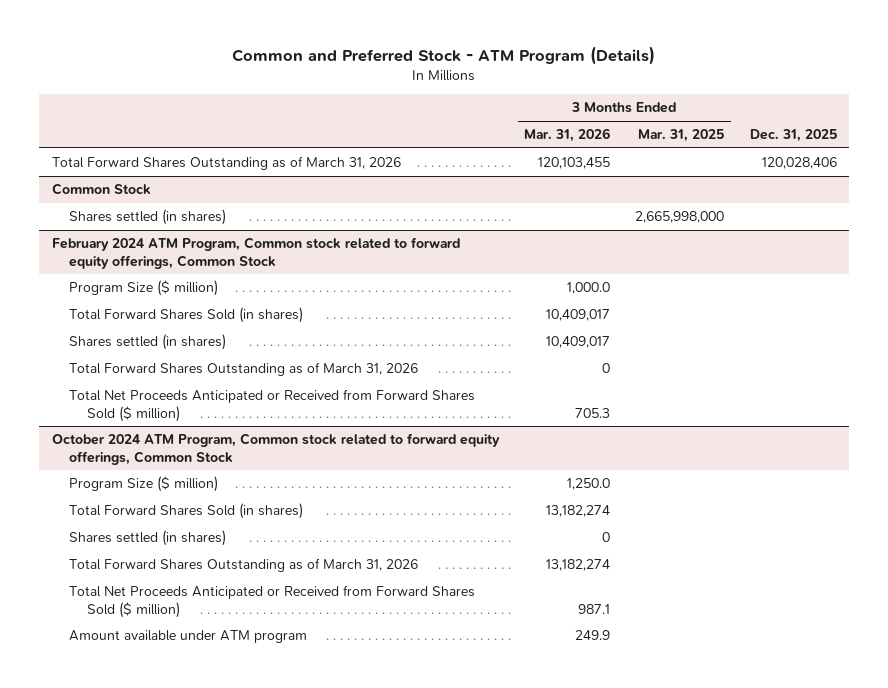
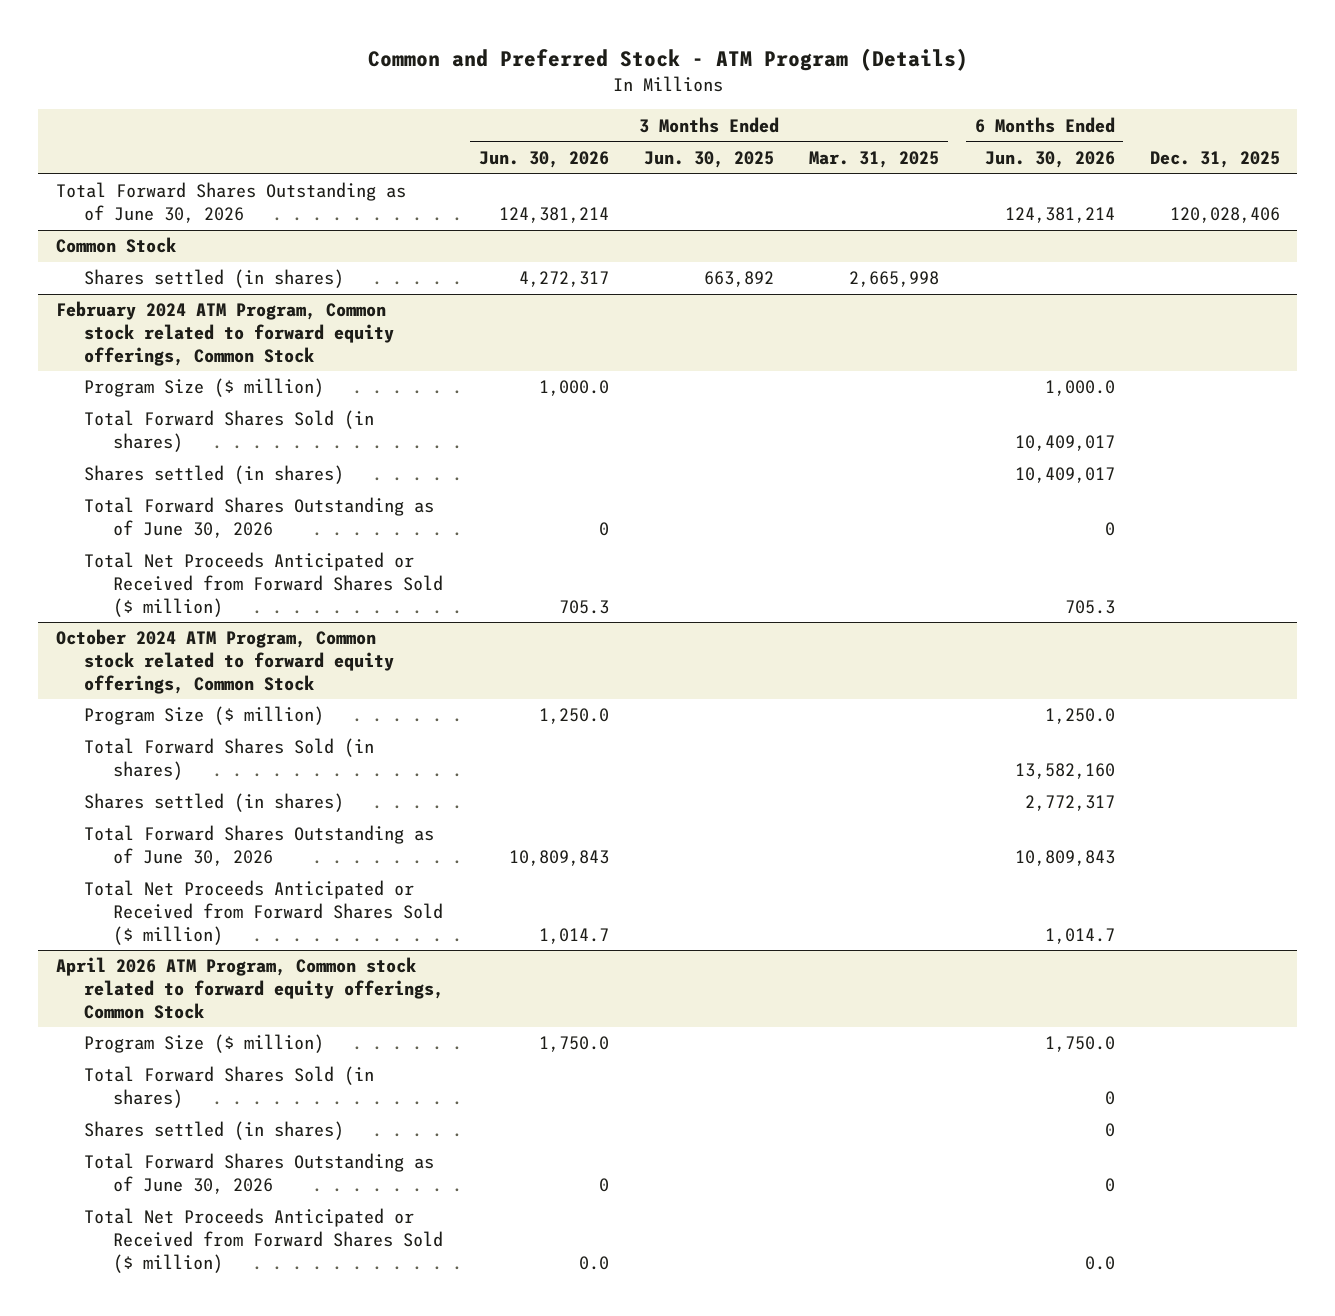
- | 3 Months Ended Mar. 31, 2026 | 3 Months Ended Mar. 31, 2025 | Dec. 31, 2025
+ | 3 Months Ended Jun. 30, 2026 | 3 Months Ended Jun. 30, 2025 | 3 Months Ended Mar. 31, 2025 | 6 Months Ended Jun. 30, 2026 | Dec. 31, 2025
- Total Forward Shares Outstanding as of March 31, 2026 | 120,103,455 | | 120,028,406
+ Total Forward Shares Outstanding as of June 30, 2026 | 124,381,214 | | | 124,381,214 | 120,028,406
@ Common Stock
- Shares settled (in shares) | | 2,665,998,000 |
+ Shares settled (in shares) | 4,272,317 | 663,892 | 2,665,998 | |
@ February 2024 ATM Program, Common stock related to forward equity offerings, Common Stock
- Total Forward Shares Outstanding as of March 31, 2026 | 0 | |
+ Total Forward Shares Outstanding as of June 30, 2026 | 0 | | | 0 |
@ October 2024 ATM Program, Common stock related to forward equity offerings, Common Stock
- Total Forward Shares Outstanding as of March 31, 2026 | 13,182,274 | |
+ Total Forward Shares Outstanding as of June 30, 2026 | 10,809,843 | | | 10,809,843 |
- Amount available under ATM program | 249.9 | |
+ April 2026 ATM Program, Common stock related to forward equity offerings, Common Stock
+ Program Size ($ million) | 1,750.0 | | | 1,750.0 |
+ Total Forward Shares Sold (in shares) | | | | 0 |
+ Shares settled (in shares) | | | | 0 |
+ Total Forward Shares Outstanding as of June 30, 2026 | 0 | | | 0 |
+ Total Net Proceeds Anticipated or Received from Forward Shares Sold ($ million) | 0.0 | | | 0.0 |

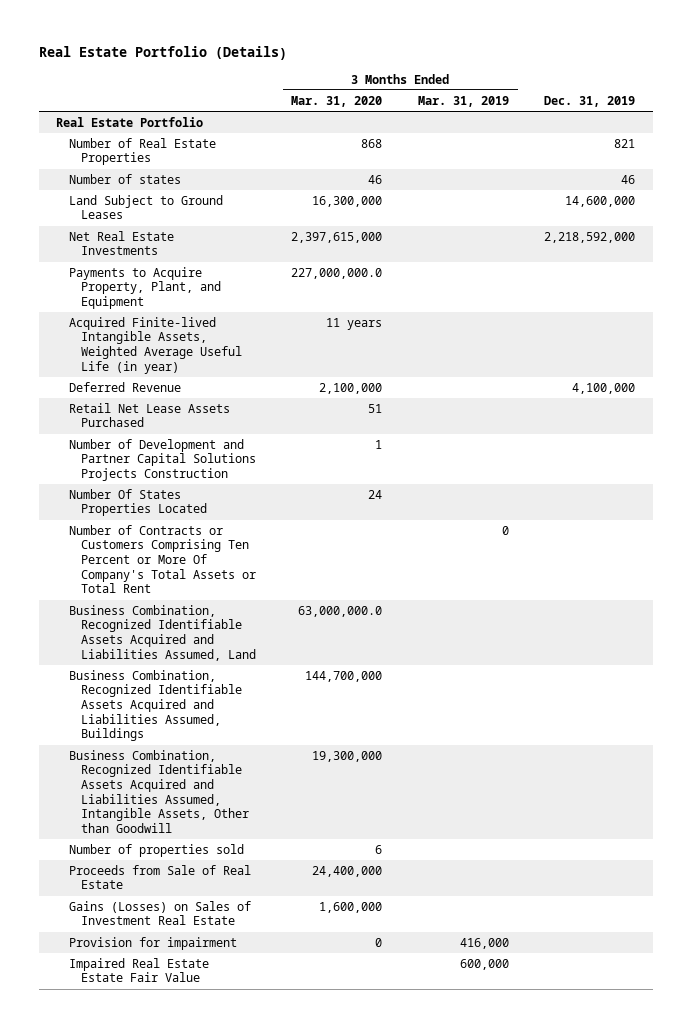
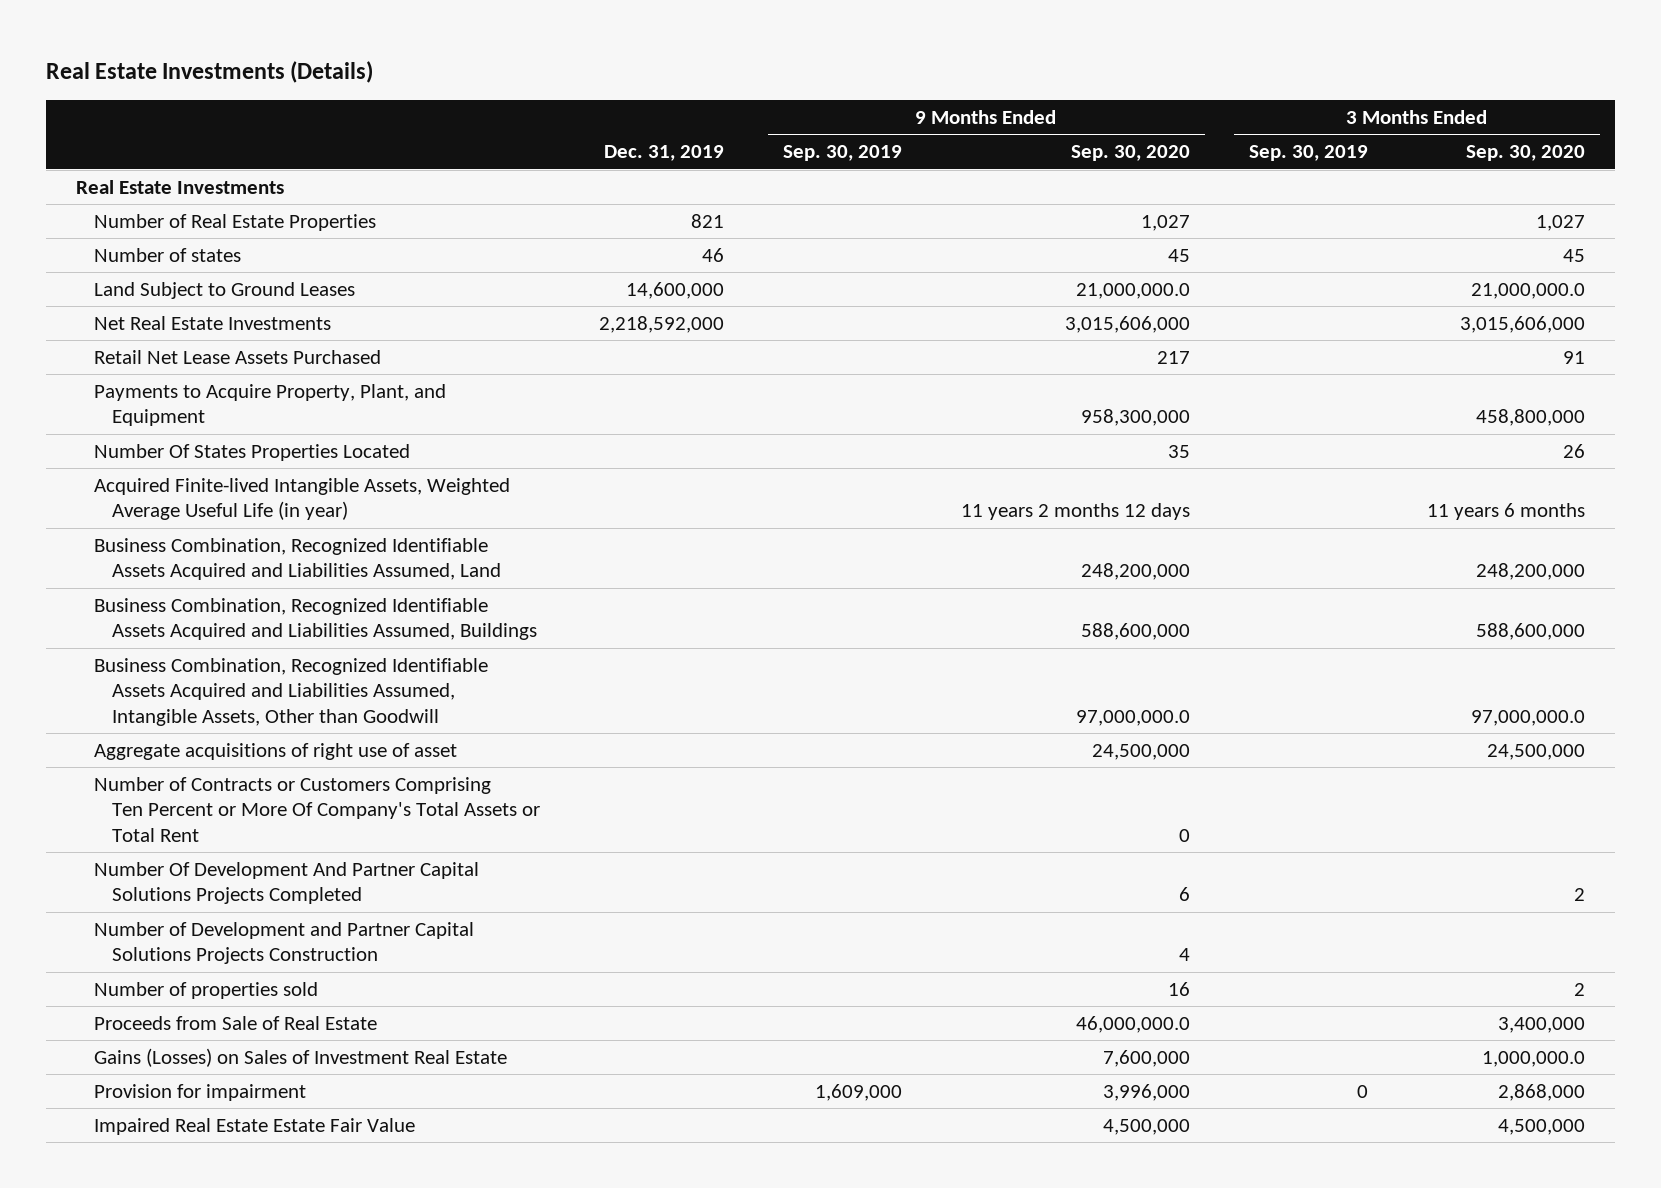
- Real Estate Portfolio (Details)
+ Real Estate Investments (Details)
- | 3 Months Ended Mar. 31, 2020 | 3 Months Ended Mar. 31, 2019 | Dec. 31, 2019
+ | Dec. 31, 2019 | 9 Months Ended Sep. 30, 2019 | 9 Months Ended Sep. 30, 2020 | 3 Months Ended Sep. 30, 2019 | 3 Months Ended Sep. 30, 2020
- Real Estate Portfolio
+ Real Estate Investments
- Deferred Revenue | 2,100,000 | | 4,100,000
moved down: Payments to Acquire Property, Plant, and Equipment | | | 958,300,000 | | 458,800,000
moved down: Acquired Finite-lived Intangible Assets, Weighted Average Useful Life (in year) | | | 11 years 2 months 12 days | | 11 years 6 months
+ Aggregate acquisitions of right use of asset | | | 24,500,000 | | 24,500,000
moved down: Number of Contracts or Customers Comprising Ten Percent or More Of Company's Total Assets or Total Rent | | | 0 | |
+ Number Of Development And Partner Capital Solutions Projects Completed | | | 6 | | 2
moved down: Number of Development and Partner Capital Solutions Projects Construction | | | 4 | |

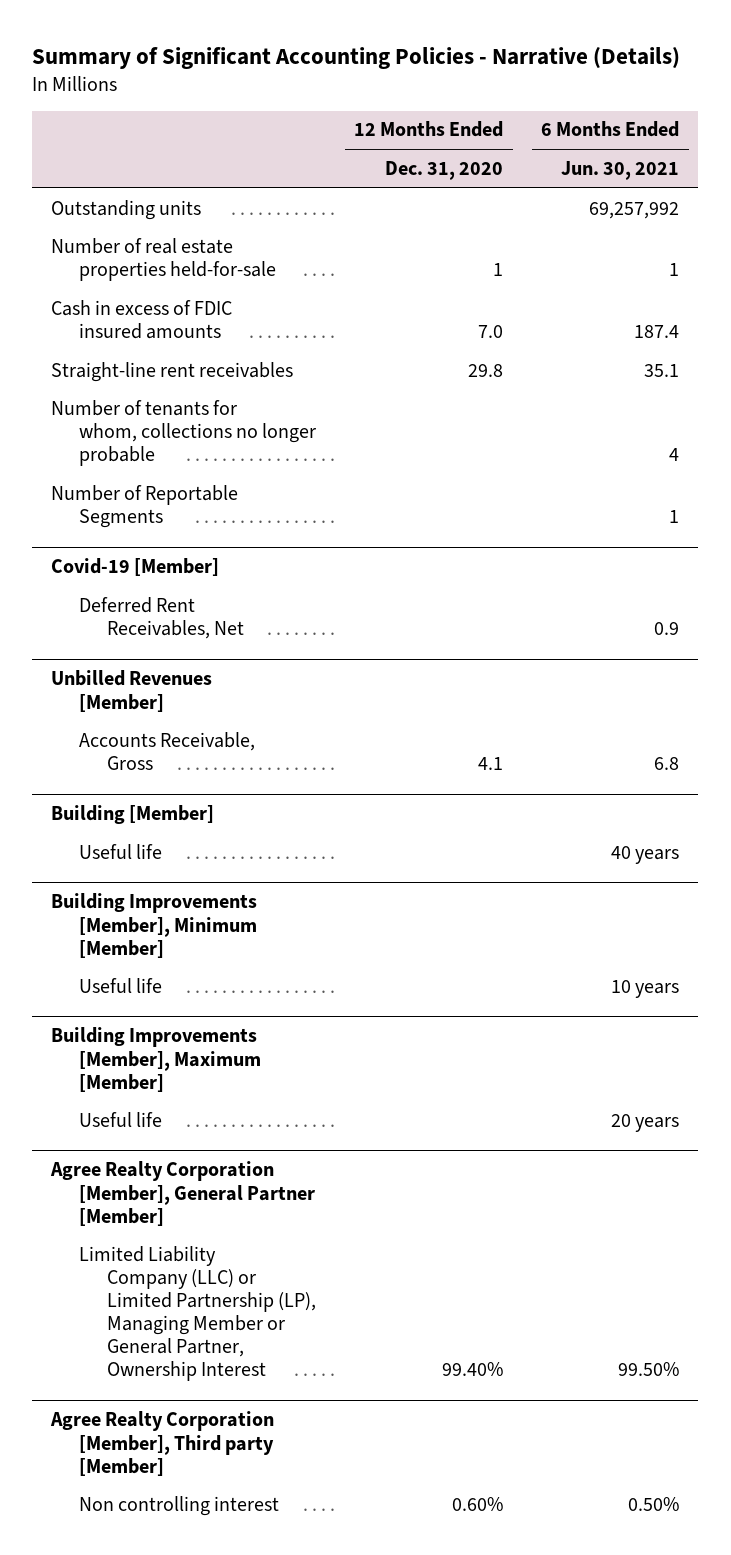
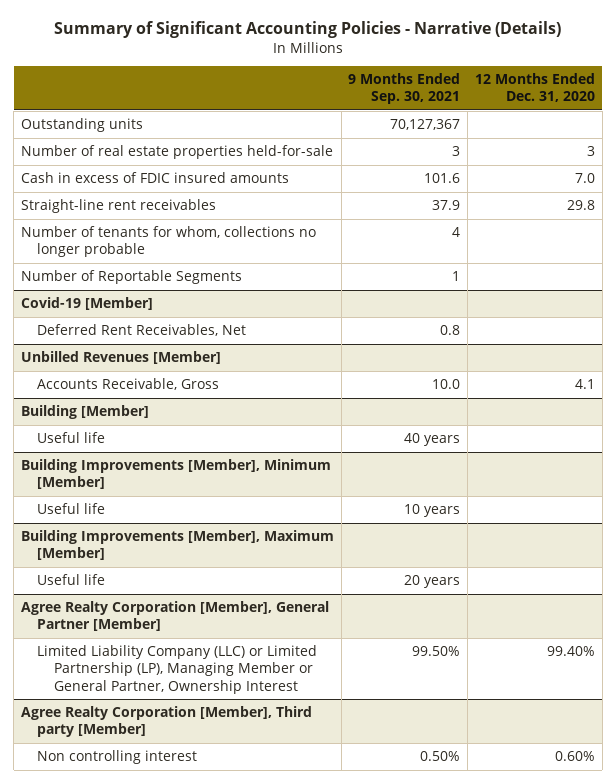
- | 12 Months Ended Dec. 31, 2020 | 6 Months Ended Jun. 30, 2021
+ | 9 Months Ended Sep. 30, 2021 | 12 Months Ended Dec. 31, 2020
- Number of real estate properties held-for-sale | 1 | 1
+ Number of real estate properties held-for-sale | 3 | 3

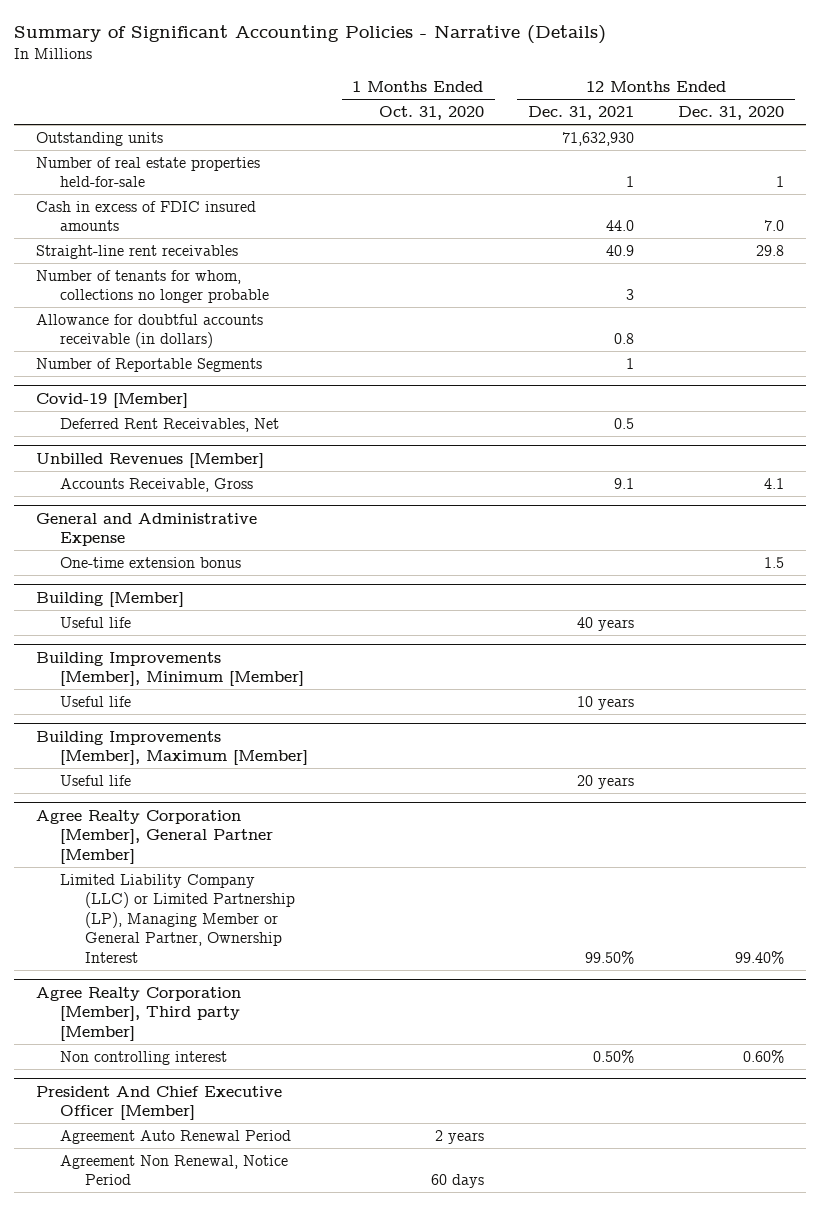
- | 9 Months Ended Sep. 30, 2021 | 12 Months Ended Dec. 31, 2020
+ | 1 Months Ended Oct. 31, 2020 | 12 Months Ended Dec. 31, 2021 | 12 Months Ended Dec. 31, 2020
- Number of real estate properties held-for-sale | 3 | 3
+ Number of real estate properties held-for-sale | | 1 | 1
+ Allowance for doubtful accounts receivable (in dollars) | | 0.8 |
+ General and Administrative Expense
+ One-time extension bonus | | | 1.5
+ President And Chief Executive Officer [Member]
+ Agreement Auto Renewal Period | 2 years | |
+ Agreement Non Renewal, Notice Period | 60 days | |

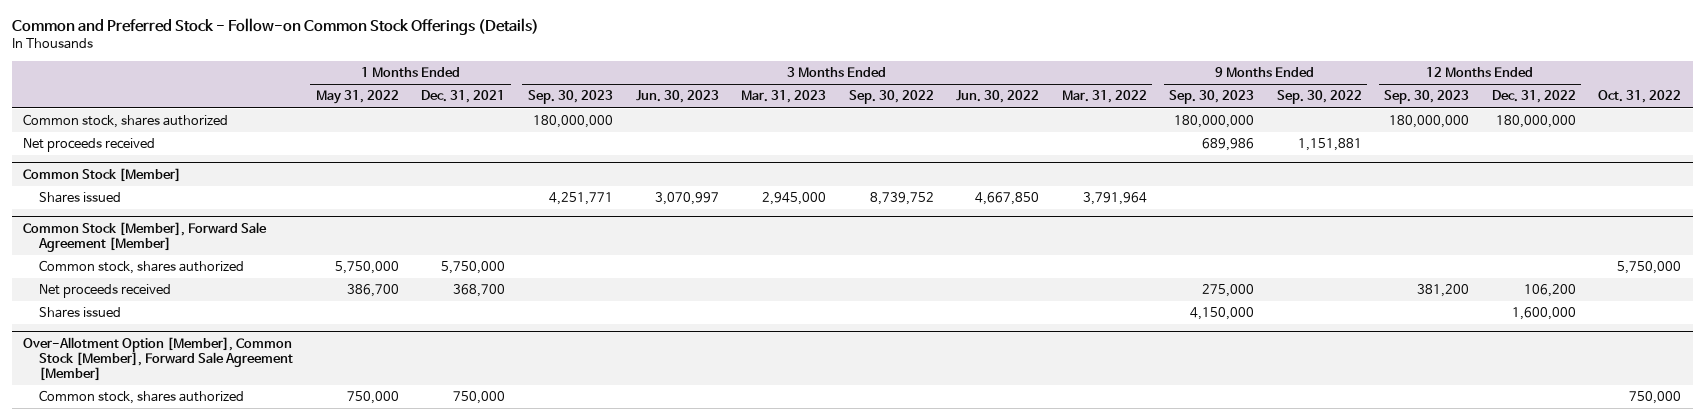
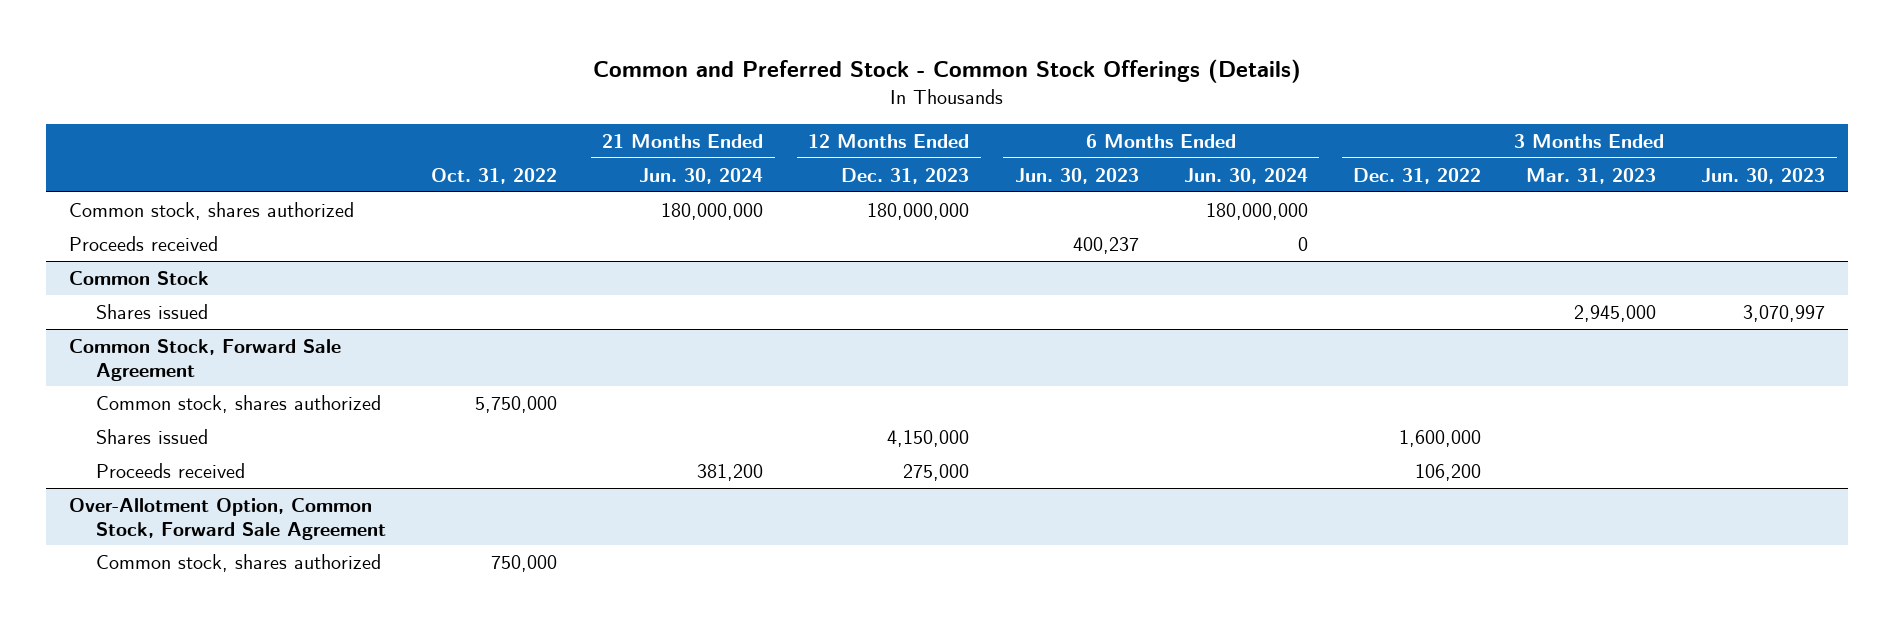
- Common and Preferred Stock - Follow-on Common Stock Offerings (Details)
+ Common and Preferred Stock - Common Stock Offerings (Details)
- | 1 Months Ended May 31, 2022 | 1 Months Ended Dec. 31, 2021 | 3 Months Ended Sep. 30, 2023 | 3 Months Ended Jun. 30, 2023 | 3 Months Ended Mar. 31, 2023 | 3 Months Ended Sep. 30, 2022 | 3 Months Ended Jun. 30, 2022 | 3 Months Ended Mar. 31, 2022 | 9 Months Ended Sep. 30, 2023 | 9 Months Ended Sep. 30, 2022 | 12 Months Ended Sep. 30, 2023 | 12 Months Ended Dec. 31, 2022 | Oct. 31, 2022
+ | Oct. 31, 2022 | 21 Months Ended Jun. 30, 2024 | 12 Months Ended Dec. 31, 2023 | 6 Months Ended Jun. 30, 2023 | 6 Months Ended Jun. 30, 2024 | 3 Months Ended Dec. 31, 2022 | 3 Months Ended Mar. 31, 2023 | 3 Months Ended Jun. 30, 2023
- Net proceeds received | | | | | | | | | 689,986 | 1,151,881 | | |
- Common Stock [Member]
+ Proceeds received | | | | 400,237 | 0 | | |
+ Common Stock
- Common Stock [Member], Forward Sale Agreement [Member]
+ Common Stock, Forward Sale Agreement
- Net proceeds received | 386,700 | 368,700 | | | | | | | 275,000 | | 381,200 | 106,200 |
- Over-Allotment Option [Member], Common Stock [Member], Forward Sale Agreement [Member]
+ Proceeds received | | 381,200 | 275,000 | | | 106,200 | |
+ Over-Allotment Option, Common Stock, Forward Sale Agreement

